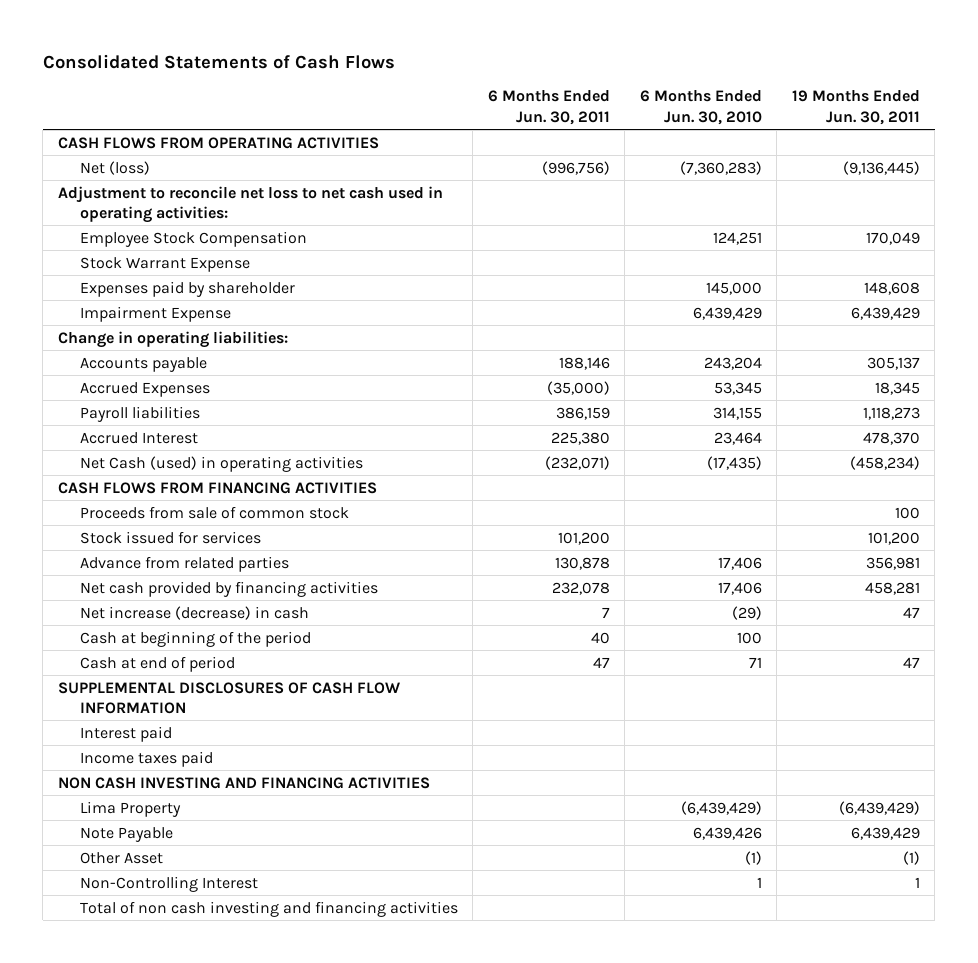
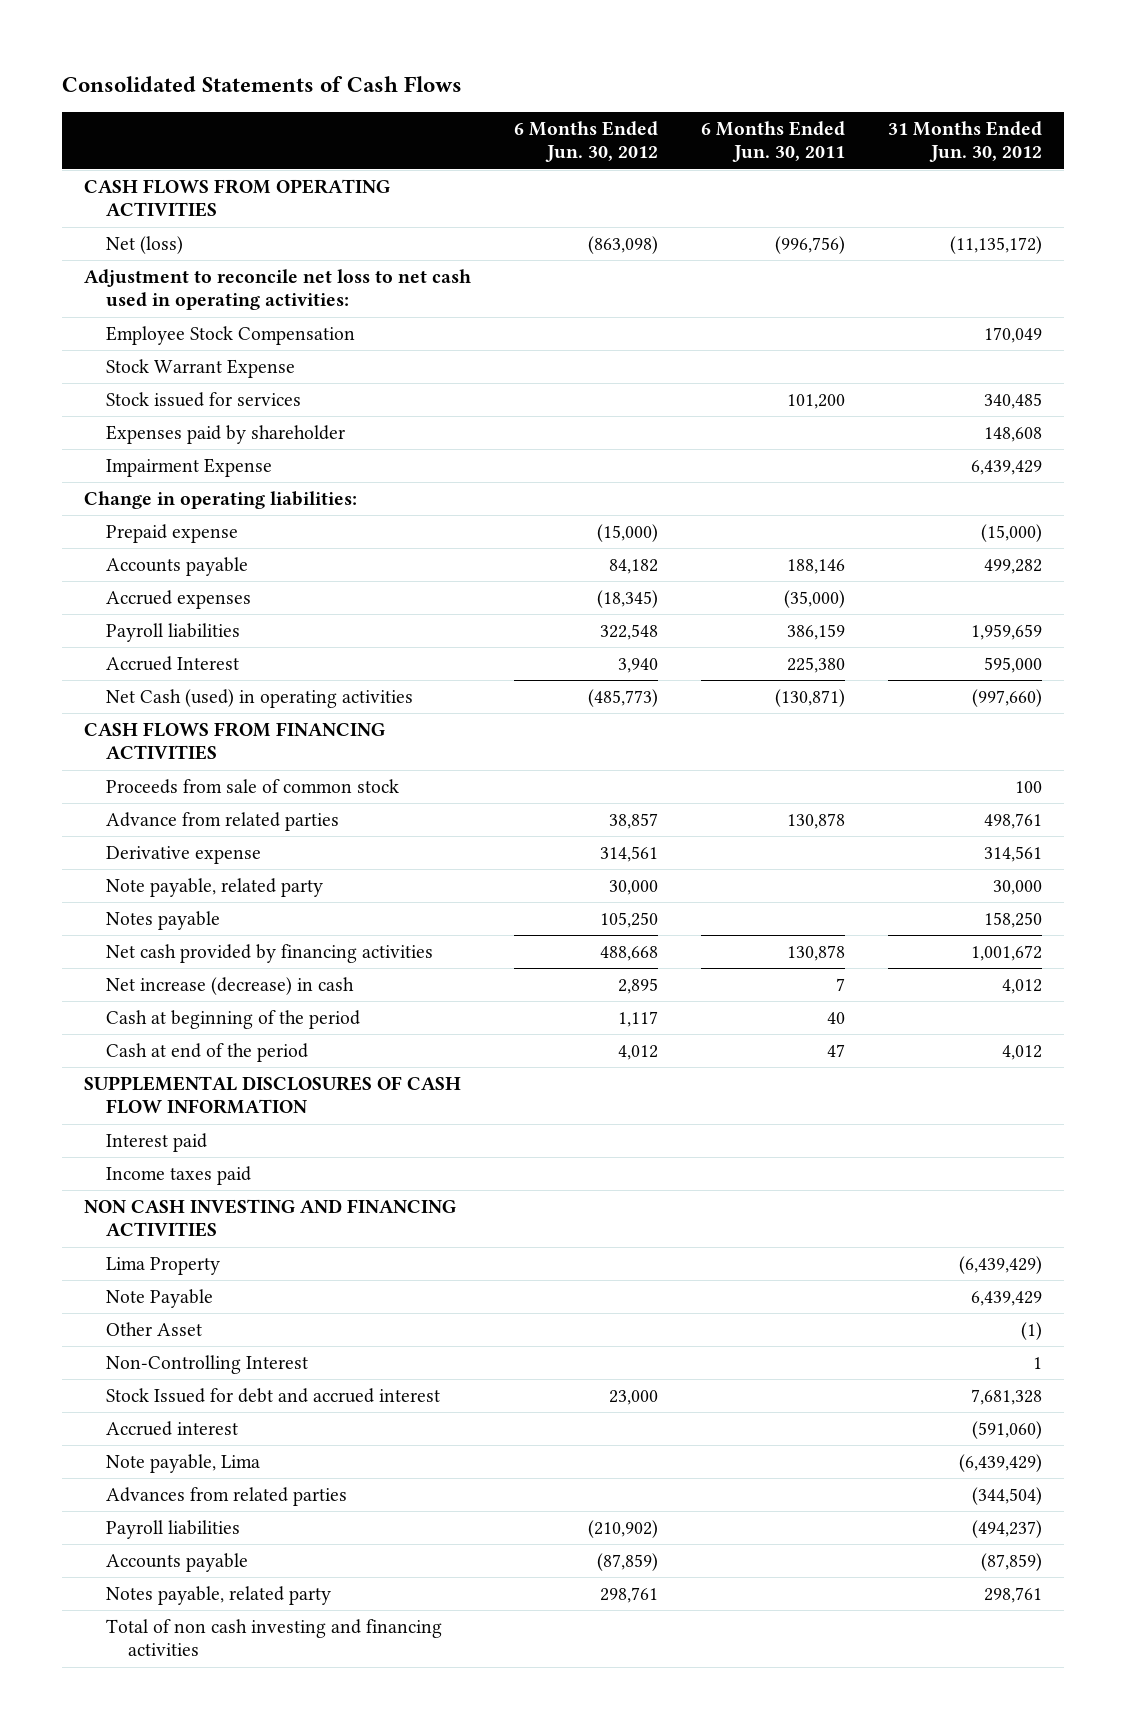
- | 6 Months Ended Jun. 30, 2011 | 6 Months Ended Jun. 30, 2010 | 19 Months Ended Jun. 30, 2011
+ | 6 Months Ended Jun. 30, 2012 | 6 Months Ended Jun. 30, 2011 | 31 Months Ended Jun. 30, 2012
moved up: Stock issued for services | | 101,200 | 340,485
+ Prepaid expense | (15,000) | | (15,000)
- Accrued Expenses | (35,000) | 53,345 | 18,345
+ Accrued expenses | (18,345) | (35,000) |
- Net Cash (used) in operating activities | (232,071) | (17,435) | (458,234)
+ Net Cash (used) in operating activities | (485,773) | (130,871) | (997,660)
- Net cash provided by financing activities | 232,078 | 17,406 | 458,281
+ Derivative expense | 314,561 | | 314,561
+ Note payable, related party | 30,000 | | 30,000
+ Notes payable | 105,250 | | 158,250
+ Net cash provided by financing activities | 488,668 | 130,878 | 1,001,672
- Cash at end of period | 47 | 71 | 47
+ Cash at end of the period | 4,012 | 47 | 4,012
+ Stock Issued for debt and accrued interest | 23,000 | | 7,681,328
+ Accrued interest | | | (591,060)
+ Note payable, Lima | | | (6,439,429)
+ Advances from related parties | | | (344,504)
+ Payroll liabilities | (210,902) | | (494,237)
+ Accounts payable | (87,859) | | (87,859)
+ Notes payable, related party | 298,761 | | 298,761

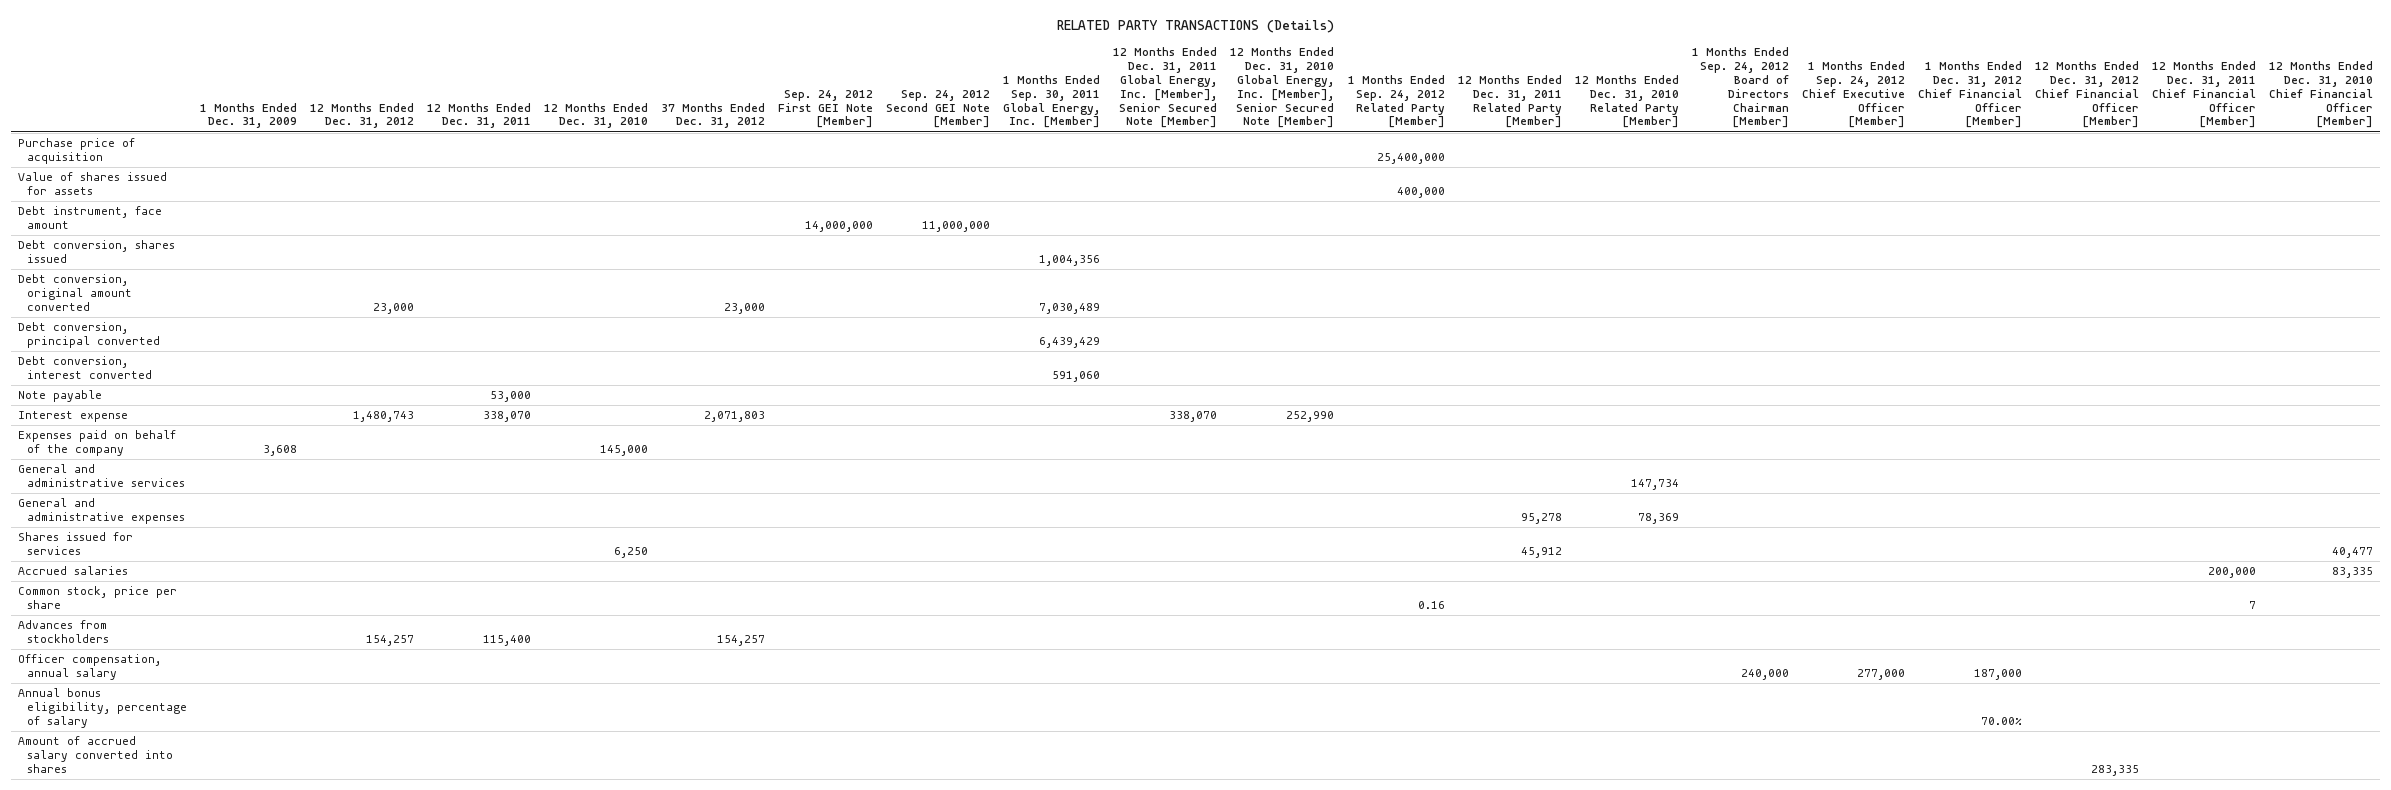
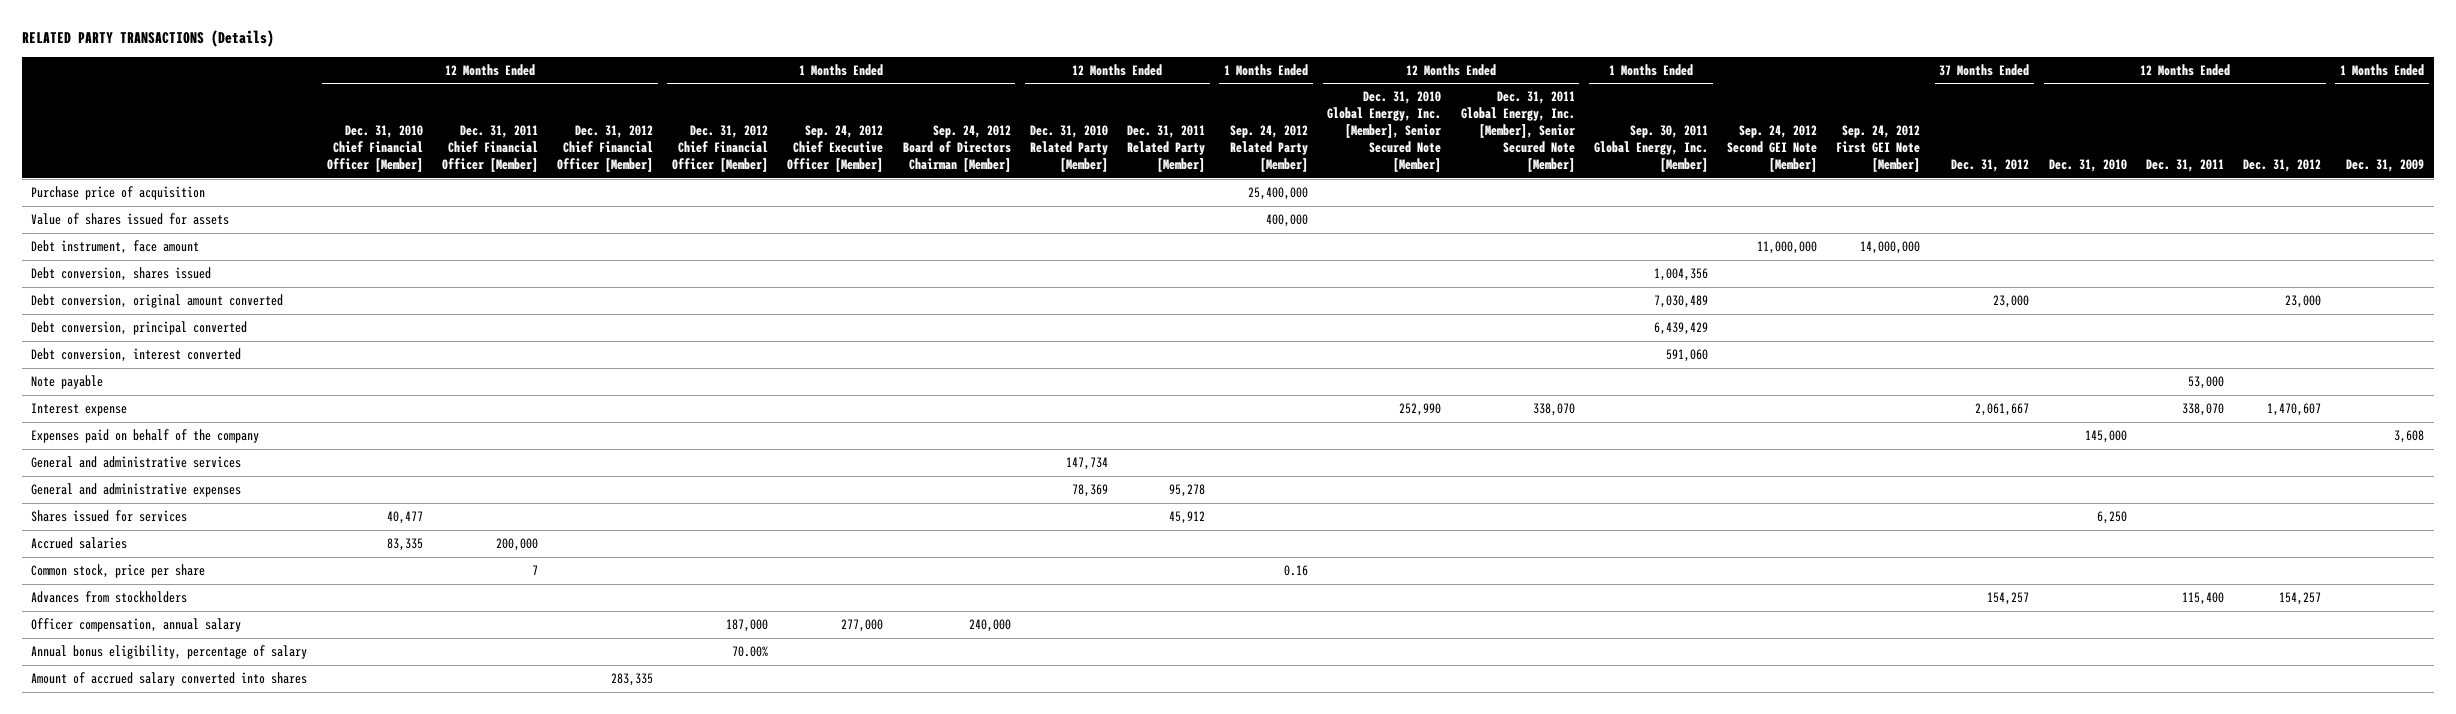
- | 1 Months Ended Dec. 31, 2009 | 12 Months Ended Dec. 31, 2012 | 12 Months Ended Dec. 31, 2011 | 12 Months Ended Dec. 31, 2010 | 37 Months Ended Dec. 31, 2012 | Sep. 24, 2012 First GEI Note [Member] | Sep. 24, 2012 Second GEI Note [Member] | 1 Months Ended Sep. 30, 2011 Global Energy, Inc. [Member] | 12 Months Ended Dec. 31, 2011 Global Energy, Inc. [Member], Senior Secured Note [Member] | 12 Months Ended Dec. 31, 2010 Global Energy, Inc. [Member], Senior Secured Note [Member] | 1 Months Ended Sep. 24, 2012 Related Party [Member] | 12 Months Ended Dec. 31, 2011 Related Party [Member] | 12 Months Ended Dec. 31, 2010 Related Party [Member] | 1 Months Ended Sep. 24, 2012 Board of Directors Chairman [Member] | 1 Months Ended Sep. 24, 2012 Chief Executive Officer [Member] | 1 Months Ended Dec. 31, 2012 Chief Financial Officer [Member] | 12 Months Ended Dec. 31, 2012 Chief Financial Officer [Member] | 12 Months Ended Dec. 31, 2011 Chief Financial Officer [Member] | 12 Months Ended Dec. 31, 2010 Chief Financial Officer [Member]
+ | 12 Months Ended Dec. 31, 2010 Chief Financial Officer [Member] | 12 Months Ended Dec. 31, 2011 Chief Financial Officer [Member] | 12 Months Ended Dec. 31, 2012 Chief Financial Officer [Member] | 1 Months Ended Dec. 31, 2012 Chief Financial Officer [Member] | 1 Months Ended Sep. 24, 2012 Chief Executive Officer [Member] | 1 Months Ended Sep. 24, 2012 Board of Directors Chairman [Member] | 12 Months Ended Dec. 31, 2010 Related Party [Member] | 12 Months Ended Dec. 31, 2011 Related Party [Member] | 1 Months Ended Sep. 24, 2012 Related Party [Member] | 12 Months Ended Dec. 31, 2010 Global Energy, Inc. [Member], Senior Secured Note [Member] | 12 Months Ended Dec. 31, 2011 Global Energy, Inc. [Member], Senior Secured Note [Member] | 1 Months Ended Sep. 30, 2011 Global Energy, Inc. [Member] | Sep. 24, 2012 Second GEI Note [Member] | Sep. 24, 2012 First GEI Note [Member] | 37 Months Ended Dec. 31, 2012 | 12 Months Ended Dec. 31, 2010 | 12 Months Ended Dec. 31, 2011 | 12 Months Ended Dec. 31, 2012 | 1 Months Ended Dec. 31, 2009
- Interest expense | | 1,480,743 | 338,070 | | 2,071,803 | | | | 338,070 | 252,990 | | | | | | | | |
+ Interest expense | | | | | | | | | | 252,990 | 338,070 | | | | 2,061,667 | | 338,070 | 1,470,607 |

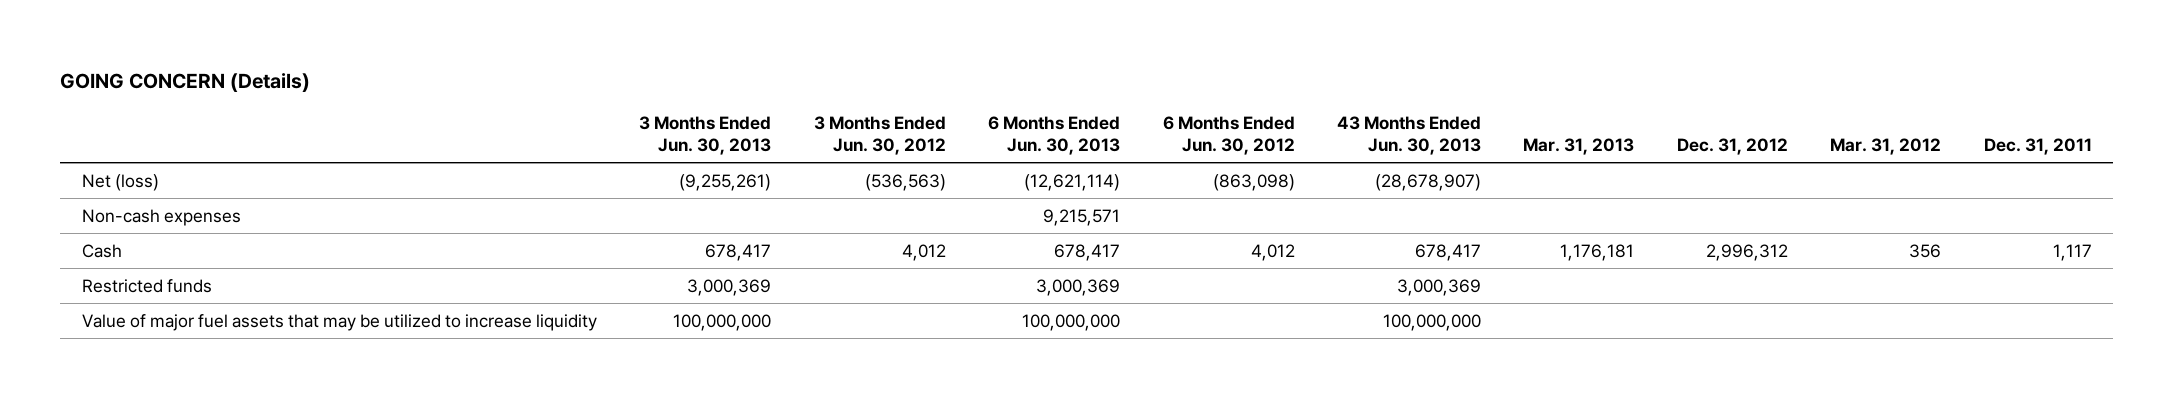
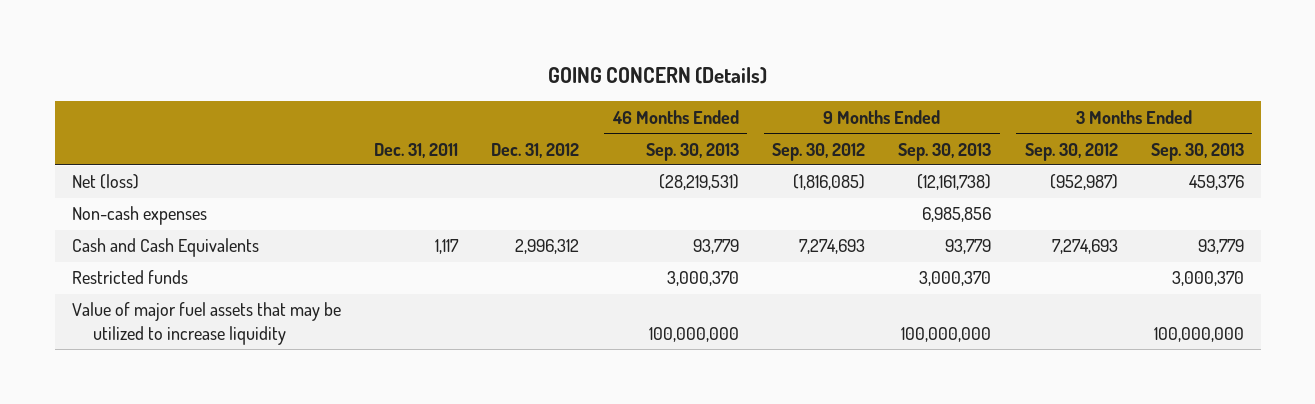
- | 3 Months Ended Jun. 30, 2013 | 3 Months Ended Jun. 30, 2012 | 6 Months Ended Jun. 30, 2013 | 6 Months Ended Jun. 30, 2012 | 43 Months Ended Jun. 30, 2013 | Mar. 31, 2013 | Dec. 31, 2012 | Mar. 31, 2012 | Dec. 31, 2011
+ | Dec. 31, 2011 | Dec. 31, 2012 | 46 Months Ended Sep. 30, 2013 | 9 Months Ended Sep. 30, 2012 | 9 Months Ended Sep. 30, 2013 | 3 Months Ended Sep. 30, 2012 | 3 Months Ended Sep. 30, 2013
- Cash | 678,417 | 4,012 | 678,417 | 4,012 | 678,417 | 1,176,181 | 2,996,312 | 356 | 1,117
+ Cash and Cash Equivalents | 1,117 | 2,996,312 | 93,779 | 7,274,693 | 93,779 | 7,274,693 | 93,779

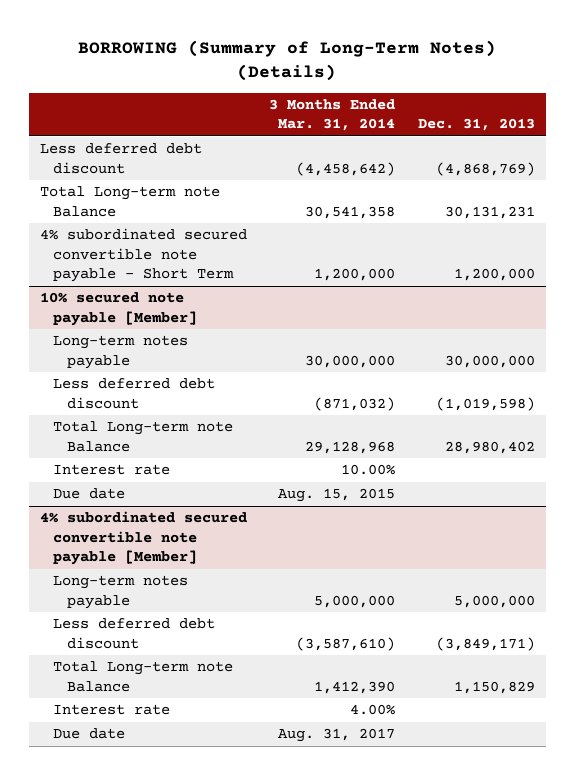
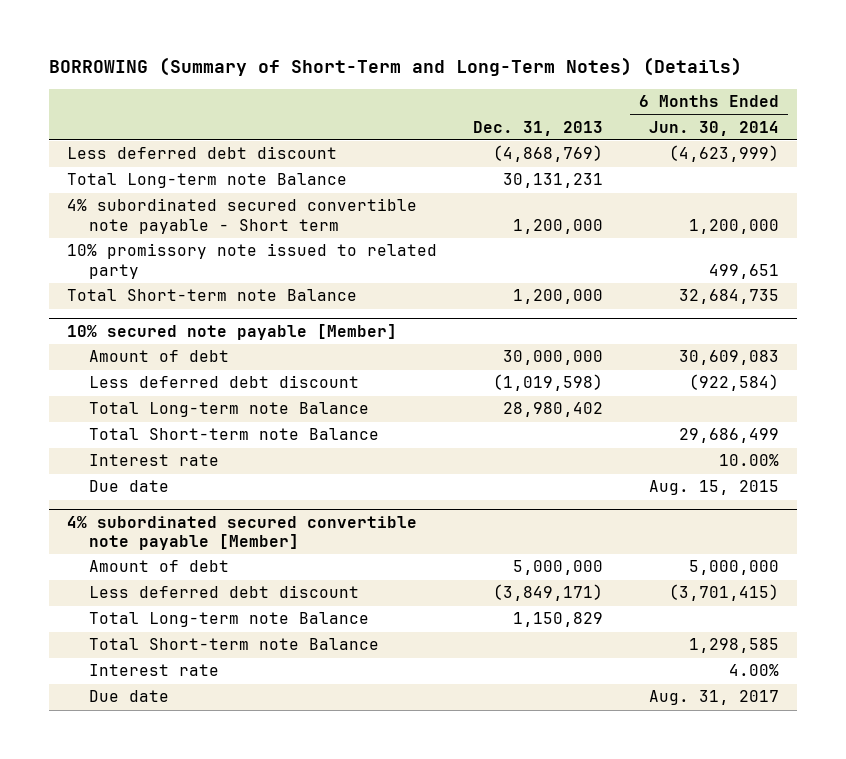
- BORROWING (Summary of Long-Term Notes) (Details)
+ BORROWING (Summary of Short-Term and Long-Term Notes) (Details)
- | 3 Months Ended Mar. 31, 2014 | Dec. 31, 2013
+ | Dec. 31, 2013 | 6 Months Ended Jun. 30, 2014
- 4% subordinated secured convertible note payable - Short Term | 1,200,000 | 1,200,000
+ 4% subordinated secured convertible note payable - Short term | 1,200,000 | 1,200,000
+ 10% promissory note issued to related party | | 499,651
+ Total Short-term note Balance | 1,200,000 | 32,684,735
@ 10% secured note payable [Member]
- Long-term notes payable | 30,000,000 | 30,000,000
+ Amount of debt | 30,000,000 | 30,609,083
+ Total Short-term note Balance | | 29,686,499
@ 4% subordinated secured convertible note payable [Member]
- Long-term notes payable | 5,000,000 | 5,000,000
+ Amount of debt | 5,000,000 | 5,000,000
+ Total Short-term note Balance | | 1,298,585

